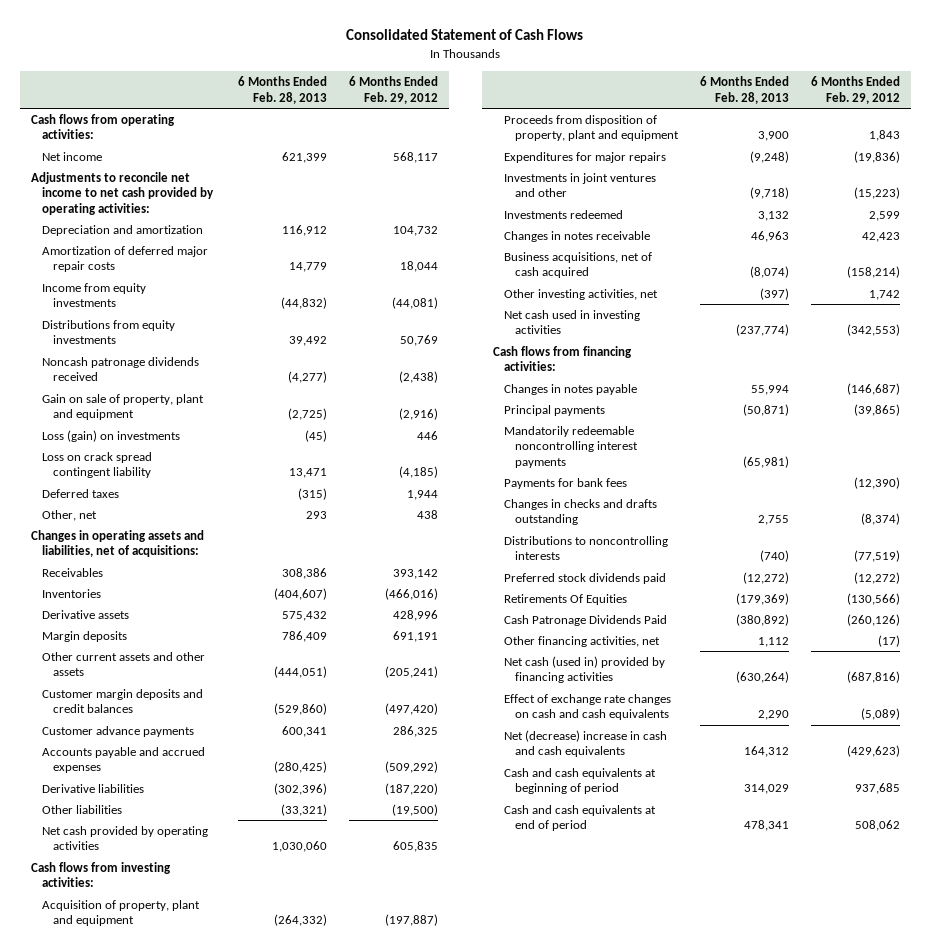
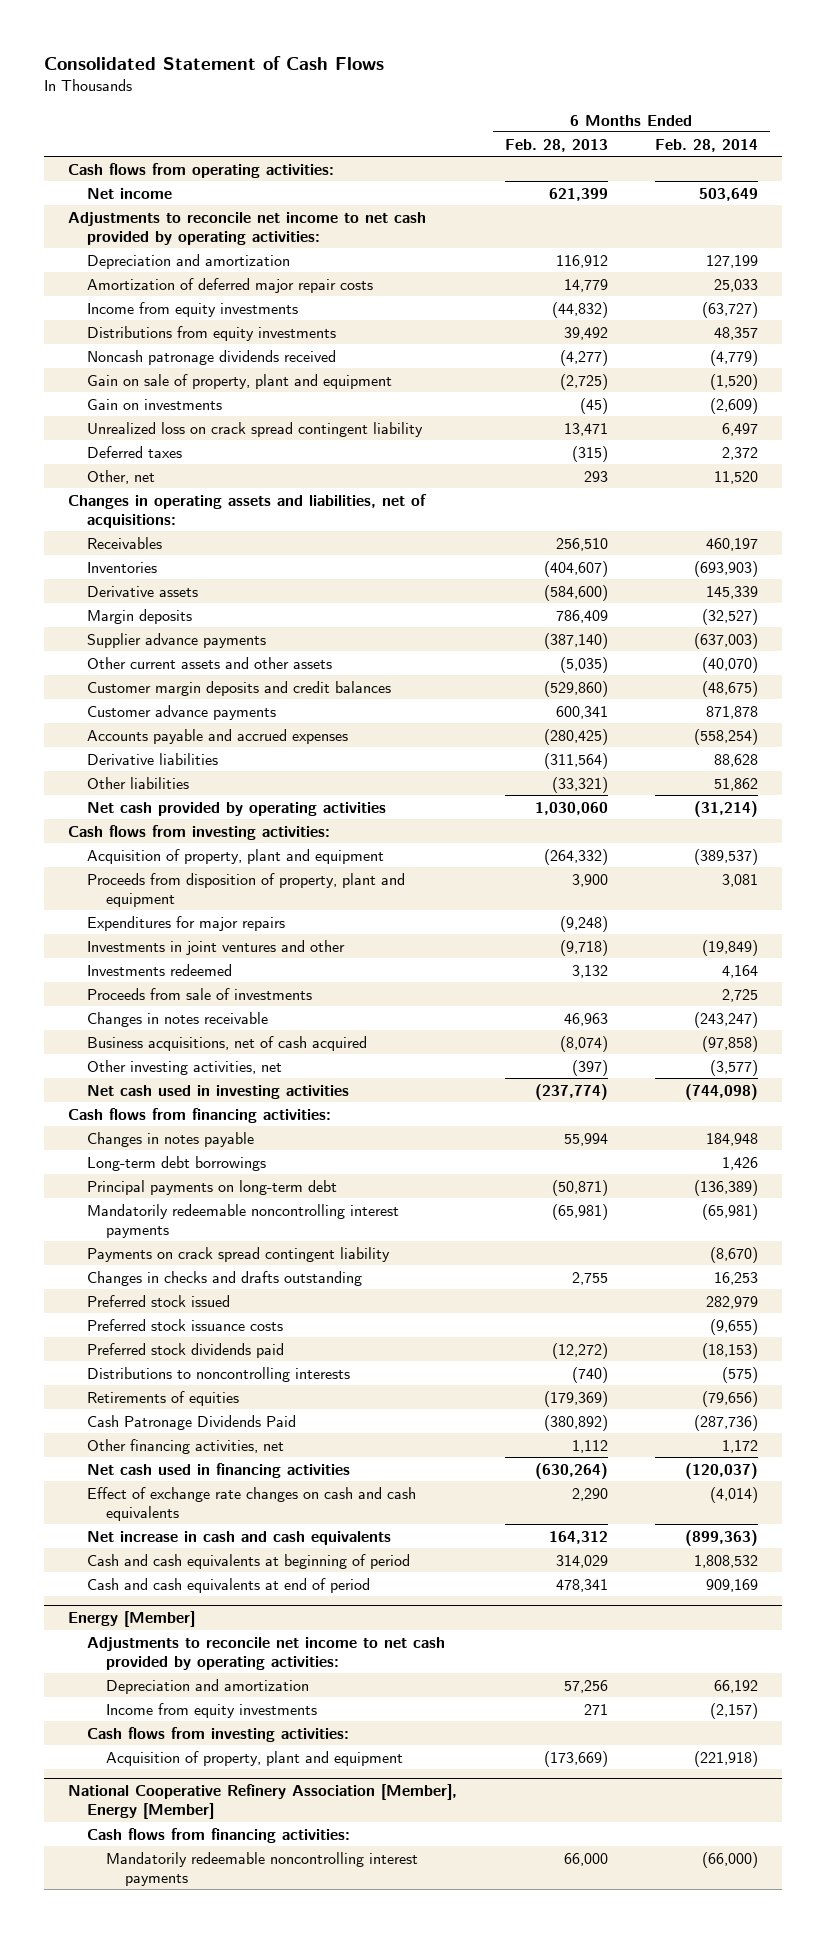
- | 6 Months Ended Feb. 28, 2013 | 6 Months Ended Feb. 29, 2012
+ | 6 Months Ended Feb. 28, 2013 | 6 Months Ended Feb. 28, 2014
- Loss (gain) on investments | (45) | 446
- Loss on crack spread contingent liability | 13,471 | (4,185)
+ Gain on investments | (45) | (2,609)
+ Unrealized loss on crack spread contingent liability | 13,471 | 6,497
- Receivables | 308,386 | 393,142
+ Receivables | 256,510 | 460,197
- Derivative assets | 575,432 | 428,996
+ Derivative assets | (584,600) | 145,339
- Other current assets and other assets | (444,051) | (205,241)
+ Supplier advance payments | (387,140) | (637,003)
+ Other current assets and other assets | (5,035) | (40,070)
- Derivative liabilities | (302,396) | (187,220)
+ Derivative liabilities | (311,564) | 88,628
+ Proceeds from sale of investments | | 2,725
- Principal payments | (50,871) | (39,865)
+ Long-term debt borrowings | | 1,426
+ Principal payments on long-term debt | (50,871) | (136,389)
- Payments for bank fees | | (12,390)
+ Payments on crack spread contingent liability | | (8,670)
+ Preferred stock issued | | 282,979
+ Preferred stock issuance costs | | (9,655)
- Retirements Of Equities | (179,369) | (130,566)
moved down: Distributions to noncontrolling interests | (740) | (575)
+ Retirements of equities | (179,369) | (79,656)
- Net cash (used in) provided by financing activities | (630,264) | (687,816)
+ Net cash used in financing activities | (630,264) | (120,037)
- Net (decrease) increase in cash and cash equivalents | 164,312 | (429,623)
+ Net increase in cash and cash equivalents | 164,312 | (899,363)
+ Energy [Member]
+ Adjustments to reconcile net income to net cash provided by operating activities:
+ Depreciation and amortization | 57,256 | 66,192
+ Income from equity investments | 271 | (2,157)
+ Cash flows from investing activities:
+ Acquisition of property, plant and equipment | (173,669) | (221,918)
+ National Cooperative Refinery Association [Member], Energy [Member]
+ Cash flows from financing activities:
+ Mandatorily redeemable noncontrolling interest payments | 66,000 | (66,000)

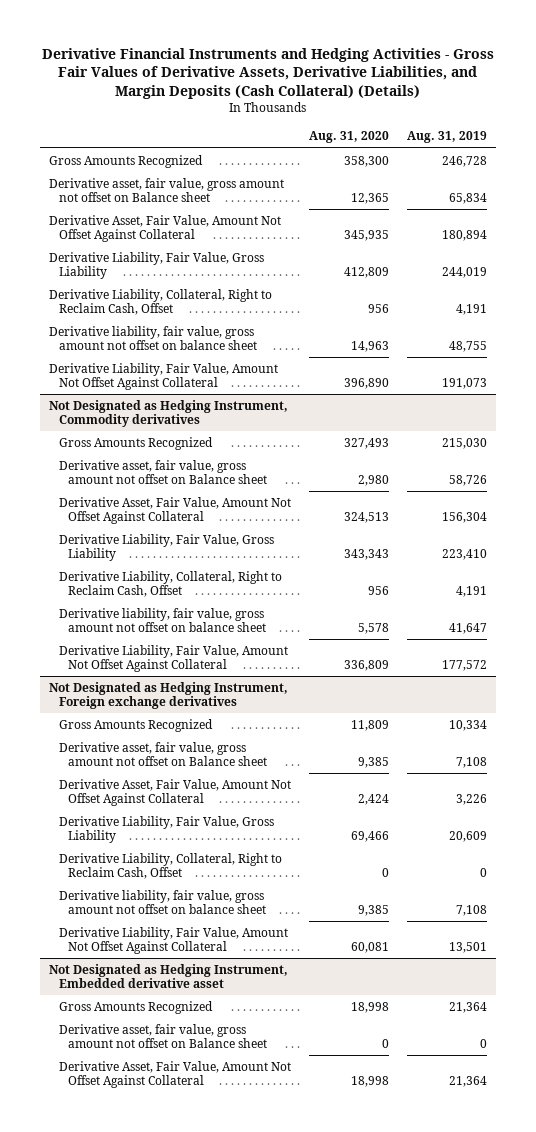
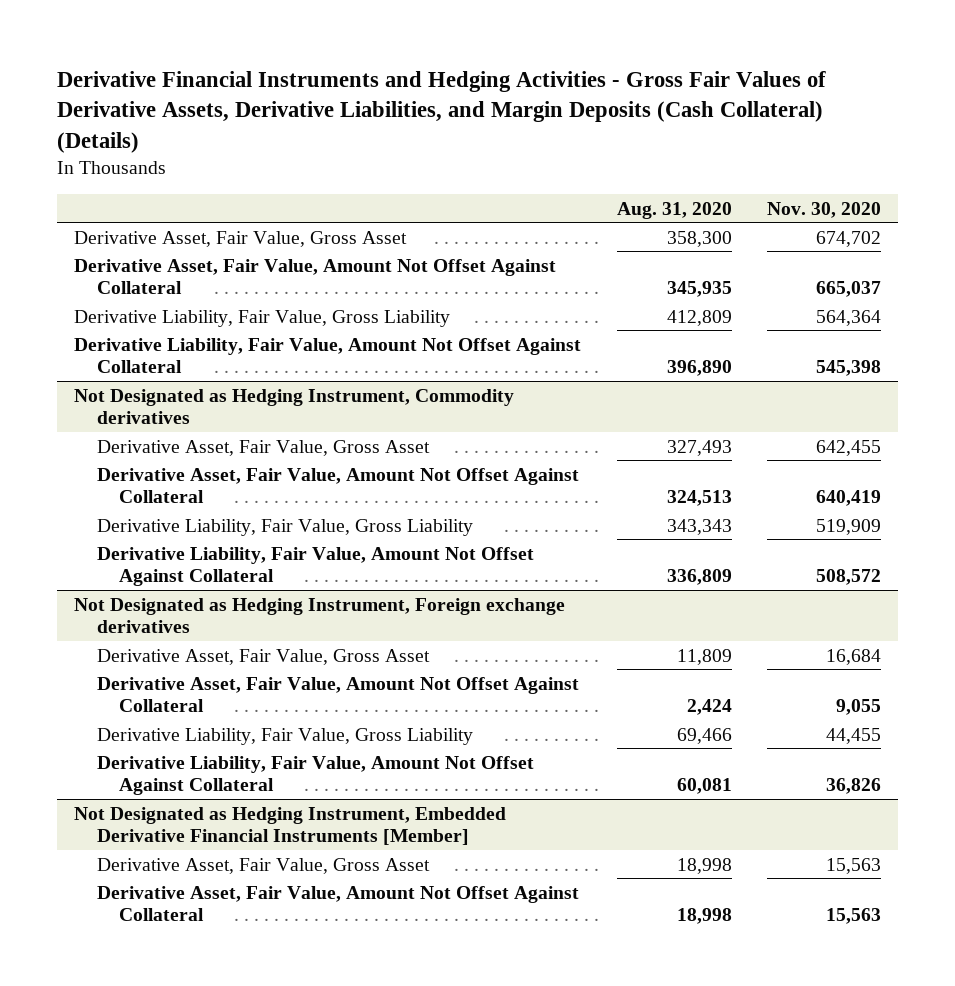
- | Aug. 31, 2020 | Aug. 31, 2019
+ | Aug. 31, 2020 | Nov. 30, 2020
- Gross Amounts Recognized | 358,300 | 246,728
- Derivative asset, fair value, gross amount not offset on Balance sheet | 12,365 | 65,834
+ Derivative Asset, Fair Value, Gross Asset | 358,300 | 674,702
- Derivative Liability, Collateral, Right to Reclaim Cash, Offset | 956 | 4,191
- Derivative liability, fair value, gross amount not offset on balance sheet | 14,963 | 48,755
@ Not Designated as Hedging Instrument, Commodity derivatives
- Gross Amounts Recognized | 327,493 | 215,030
- Derivative asset, fair value, gross amount not offset on Balance sheet | 2,980 | 58,726
+ Derivative Asset, Fair Value, Gross Asset | 327,493 | 642,455
- Derivative Liability, Collateral, Right to Reclaim Cash, Offset | 956 | 4,191
- Derivative liability, fair value, gross amount not offset on balance sheet | 5,578 | 41,647
@ Not Designated as Hedging Instrument, Foreign exchange derivatives
- Gross Amounts Recognized | 11,809 | 10,334
- Derivative asset, fair value, gross amount not offset on Balance sheet | 9,385 | 7,108
+ Derivative Asset, Fair Value, Gross Asset | 11,809 | 16,684
- Derivative Liability, Collateral, Right to Reclaim Cash, Offset | 0 | 0
- Derivative liability, fair value, gross amount not offset on balance sheet | 9,385 | 7,108
- Not Designated as Hedging Instrument, Embedded derivative asset
- Gross Amounts Recognized | 18,998 | 21,364
- Derivative asset, fair value, gross amount not offset on Balance sheet | 0 | 0
+ Not Designated as Hedging Instrument, Embedded Derivative Financial Instruments [Member]
+ Derivative Asset, Fair Value, Gross Asset | 18,998 | 15,563

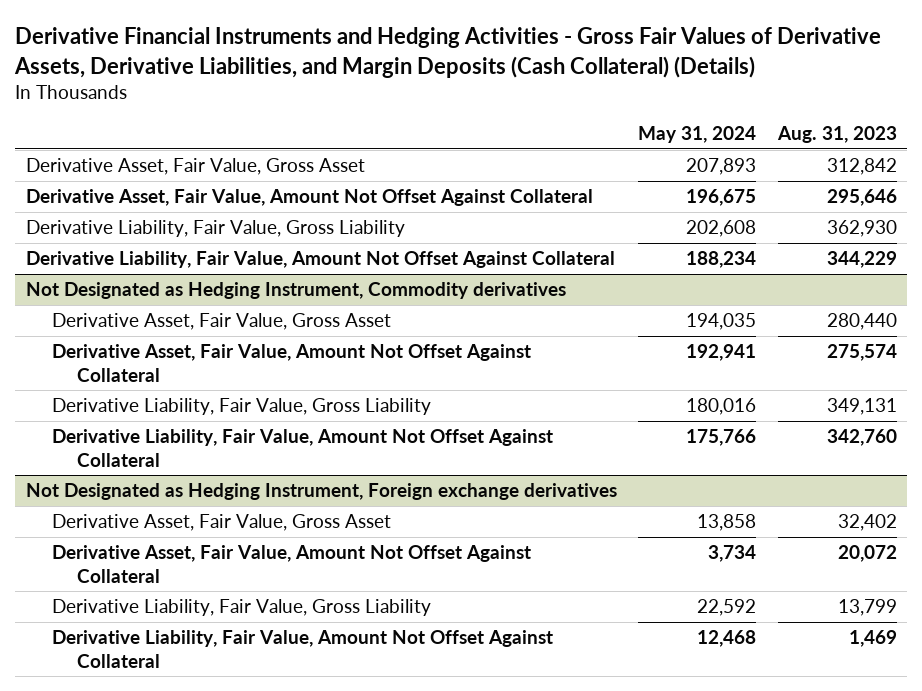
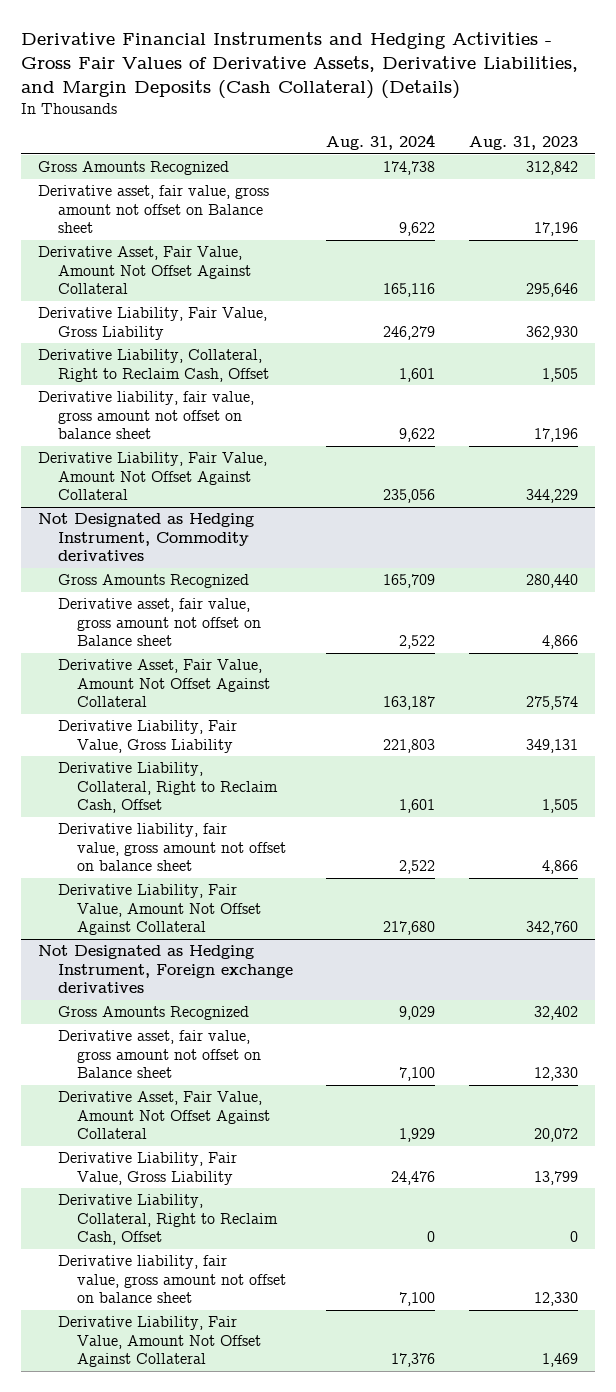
- | May 31, 2024 | Aug. 31, 2023
+ | Aug. 31, 2024 | Aug. 31, 2023
- Derivative Asset, Fair Value, Gross Asset | 207,893 | 312,842
+ Gross Amounts Recognized | 174,738 | 312,842
+ Derivative asset, fair value, gross amount not offset on Balance sheet | 9,622 | 17,196
+ Derivative Liability, Collateral, Right to Reclaim Cash, Offset | 1,601 | 1,505
+ Derivative liability, fair value, gross amount not offset on balance sheet | 9,622 | 17,196
@ Not Designated as Hedging Instrument, Commodity derivatives
- Derivative Asset, Fair Value, Gross Asset | 194,035 | 280,440
+ Gross Amounts Recognized | 165,709 | 280,440
+ Derivative asset, fair value, gross amount not offset on Balance sheet | 2,522 | 4,866
+ Derivative Liability, Collateral, Right to Reclaim Cash, Offset | 1,601 | 1,505
+ Derivative liability, fair value, gross amount not offset on balance sheet | 2,522 | 4,866
@ Not Designated as Hedging Instrument, Foreign exchange derivatives
- Derivative Asset, Fair Value, Gross Asset | 13,858 | 32,402
+ Gross Amounts Recognized | 9,029 | 32,402
+ Derivative asset, fair value, gross amount not offset on Balance sheet | 7,100 | 12,330
+ Derivative Liability, Collateral, Right to Reclaim Cash, Offset | 0 | 0
+ Derivative liability, fair value, gross amount not offset on balance sheet | 7,100 | 12,330

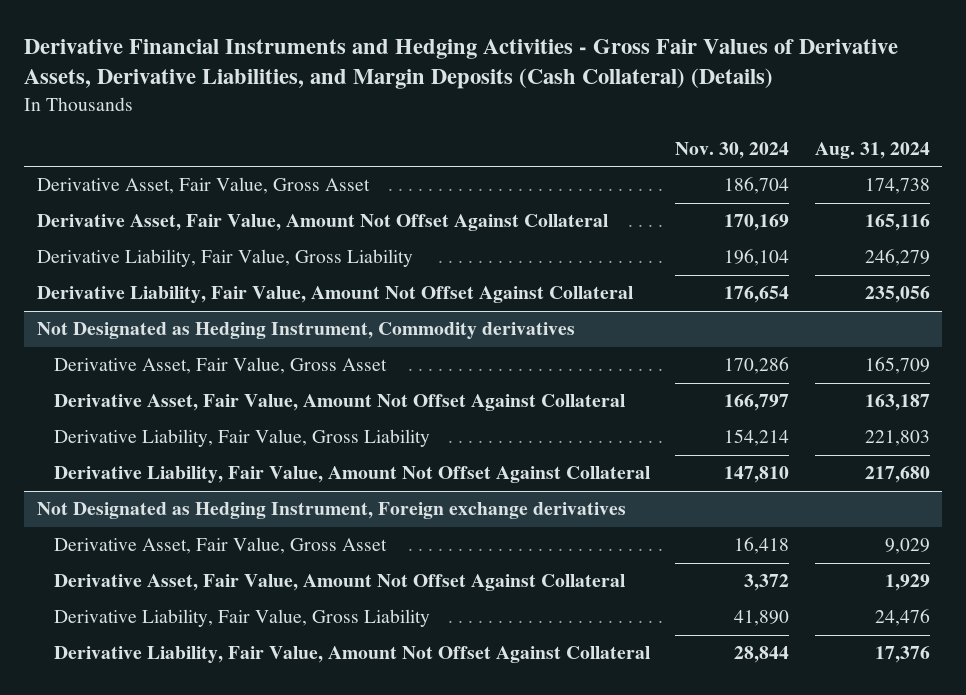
- | Aug. 31, 2024 | Aug. 31, 2023
+ | Nov. 30, 2024 | Aug. 31, 2024
- Gross Amounts Recognized | 174,738 | 312,842
- Derivative asset, fair value, gross amount not offset on Balance sheet | 9,622 | 17,196
+ Derivative Asset, Fair Value, Gross Asset | 186,704 | 174,738
- Derivative Liability, Collateral, Right to Reclaim Cash, Offset | 1,601 | 1,505
- Derivative liability, fair value, gross amount not offset on balance sheet | 9,622 | 17,196
@ Not Designated as Hedging Instrument, Commodity derivatives
- Gross Amounts Recognized | 165,709 | 280,440
- Derivative asset, fair value, gross amount not offset on Balance sheet | 2,522 | 4,866
+ Derivative Asset, Fair Value, Gross Asset | 170,286 | 165,709
- Derivative Liability, Collateral, Right to Reclaim Cash, Offset | 1,601 | 1,505
- Derivative liability, fair value, gross amount not offset on balance sheet | 2,522 | 4,866
@ Not Designated as Hedging Instrument, Foreign exchange derivatives
- Gross Amounts Recognized | 9,029 | 32,402
- Derivative asset, fair value, gross amount not offset on Balance sheet | 7,100 | 12,330
+ Derivative Asset, Fair Value, Gross Asset | 16,418 | 9,029
- Derivative Liability, Collateral, Right to Reclaim Cash, Offset | 0 | 0
- Derivative liability, fair value, gross amount not offset on balance sheet | 7,100 | 12,330

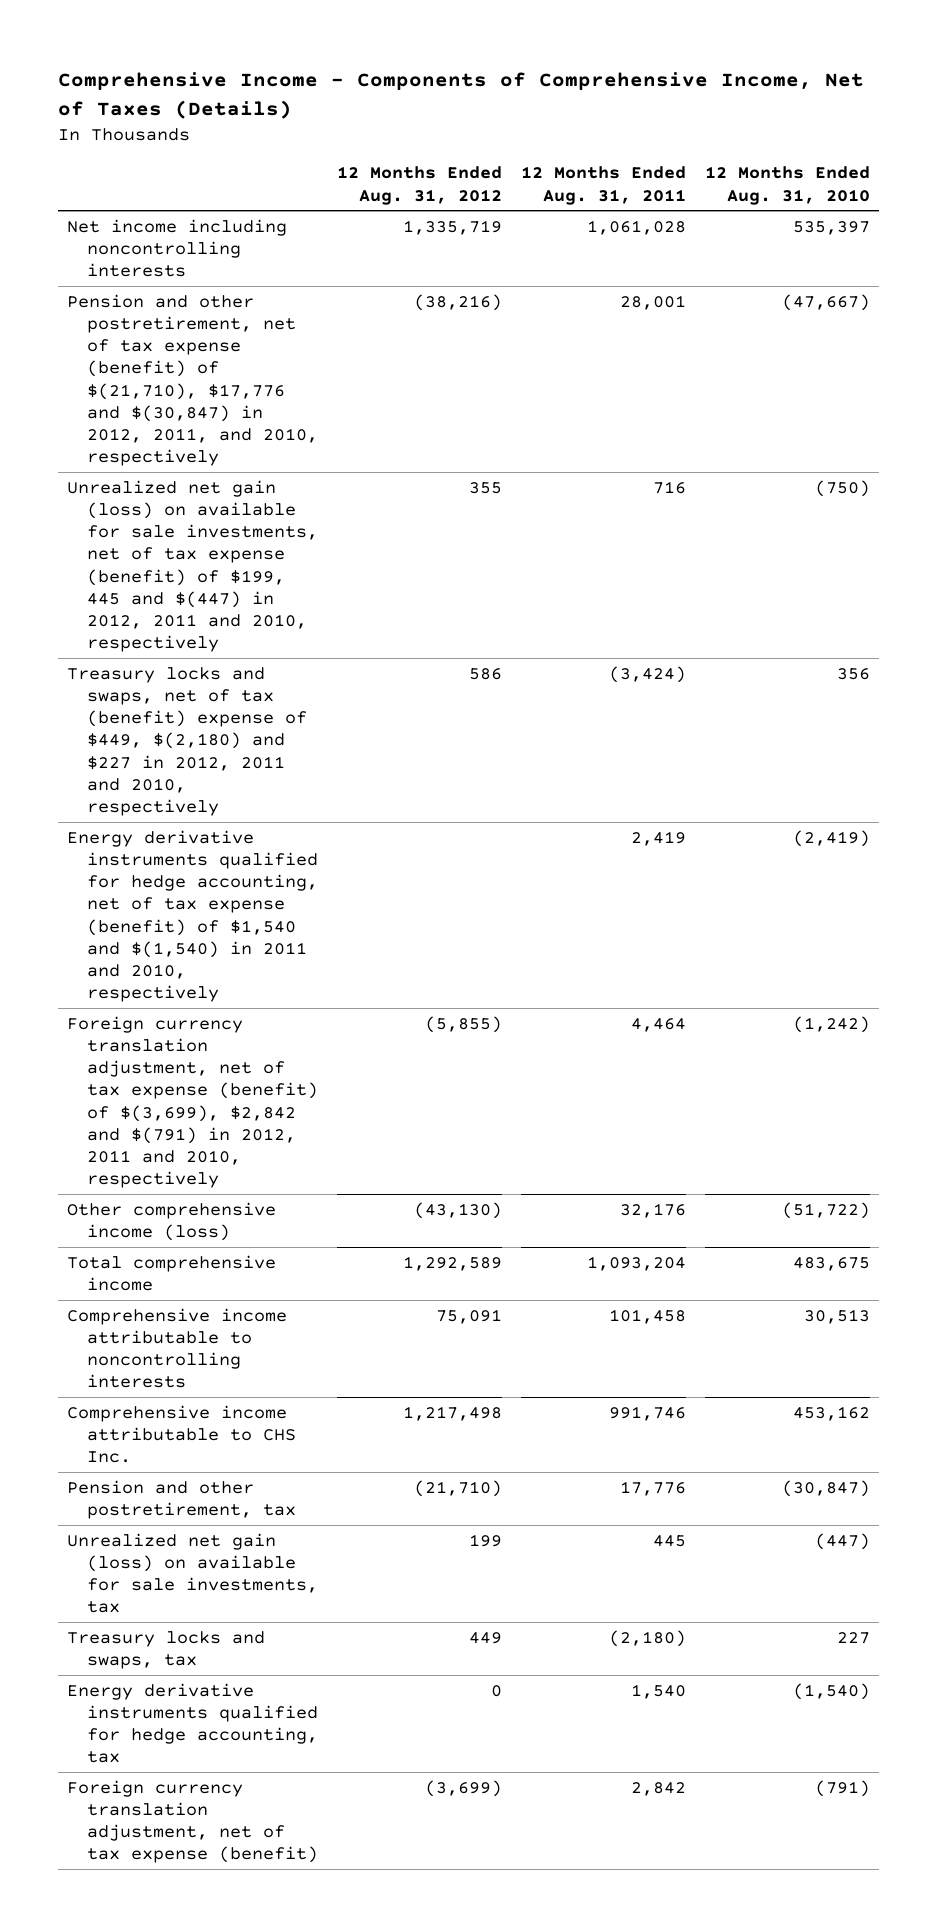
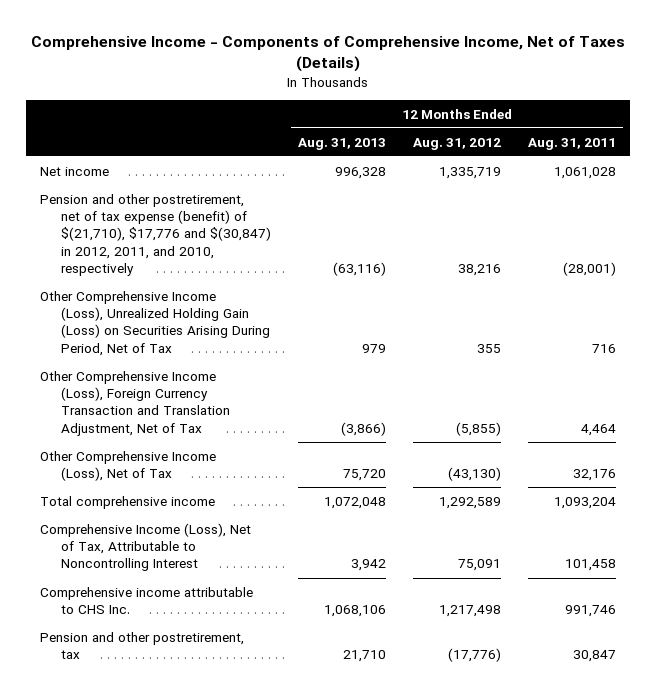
- | 12 Months Ended Aug. 31, 2012 | 12 Months Ended Aug. 31, 2011 | 12 Months Ended Aug. 31, 2010
+ | 12 Months Ended Aug. 31, 2013 | 12 Months Ended Aug. 31, 2012 | 12 Months Ended Aug. 31, 2011
- Net income including noncontrolling interests | 1,335,719 | 1,061,028 | 535,397
- Pension and other postretirement, net of tax expense (benefit) of $(21,710), $17,776 and $(30,847) in 2012, 2011, and 2010, respectively | (38,216) | 28,001 | (47,667)
- Unrealized net gain (loss) on available for sale investments, net of tax expense (benefit) of $199, 445 and $(447) in 2012, 2011 and 2010, respectively | 355 | 716 | (750)
- Treasury locks and swaps, net of tax (benefit) expense of $449, $(2,180) and $227 in 2012, 2011 and 2010, respectively | 586 | (3,424) | 356
- Energy derivative instruments qualified for hedge accounting, net of tax expense (benefit) of $1,540 and $(1,540) in 2011 and 2010, respectively | | 2,419 | (2,419)
- Foreign currency translation adjustment, net of tax expense (benefit) of $(3,699), $2,842 and $(791) in 2012, 2011 and 2010, respectively | (5,855) | 4,464 | (1,242)
- Other comprehensive income (loss) | (43,130) | 32,176 | (51,722)
+ Net income | 996,328 | 1,335,719 | 1,061,028
+ Pension and other postretirement, net of tax expense (benefit) of $(21,710), $17,776 and $(30,847) in 2012, 2011, and 2010, respectively | (63,116) | 38,216 | (28,001)
+ Other Comprehensive Income (Loss), Unrealized Holding Gain (Loss) on Securities Arising During Period, Net of Tax | 979 | 355 | 716
+ Other Comprehensive Income (Loss), Foreign Currency Transaction and Translation Adjustment, Net of Tax | (3,866) | (5,855) | 4,464
+ Other Comprehensive Income (Loss), Net of Tax | 75,720 | (43,130) | 32,176
- Comprehensive income attributable to noncontrolling interests | 75,091 | 101,458 | 30,513
+ Comprehensive Income (Loss), Net of Tax, Attributable to Noncontrolling Interest | 3,942 | 75,091 | 101,458
- Pension and other postretirement, tax | (21,710) | 17,776 | (30,847)
- Unrealized net gain (loss) on available for sale investments, tax | 199 | 445 | (447)
- Treasury locks and swaps, tax | 449 | (2,180) | 227
- Energy derivative instruments qualified for hedge accounting, tax | 0 | 1,540 | (1,540)
- Foreign currency translation adjustment, net of tax expense (benefit) | (3,699) | 2,842 | (791)
+ Pension and other postretirement, tax | 21,710 | (17,776) | 30,847

